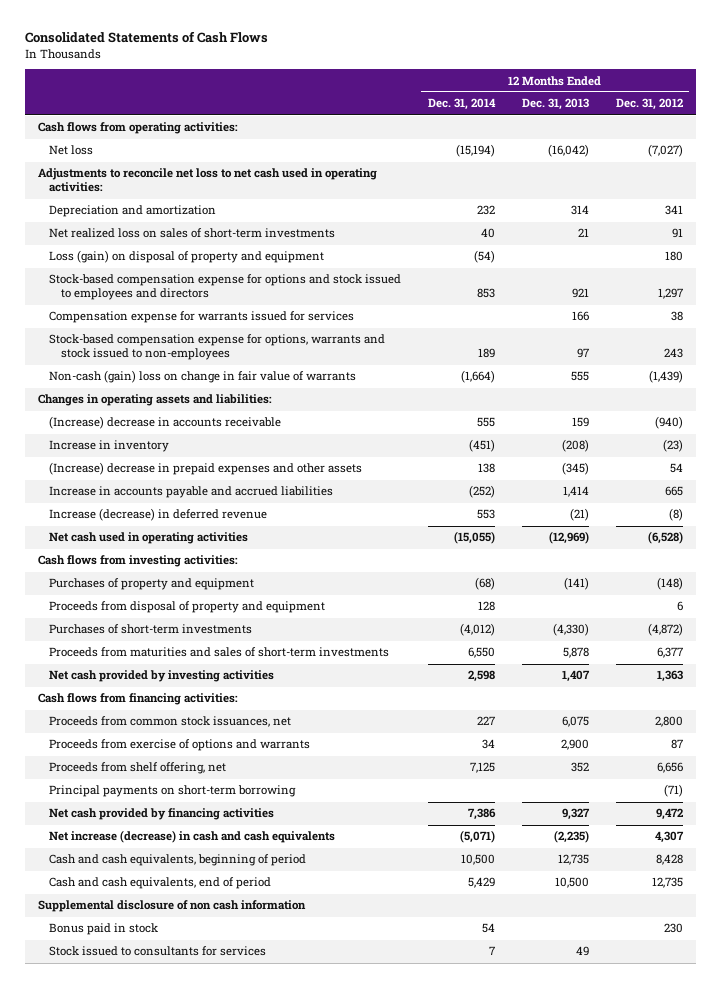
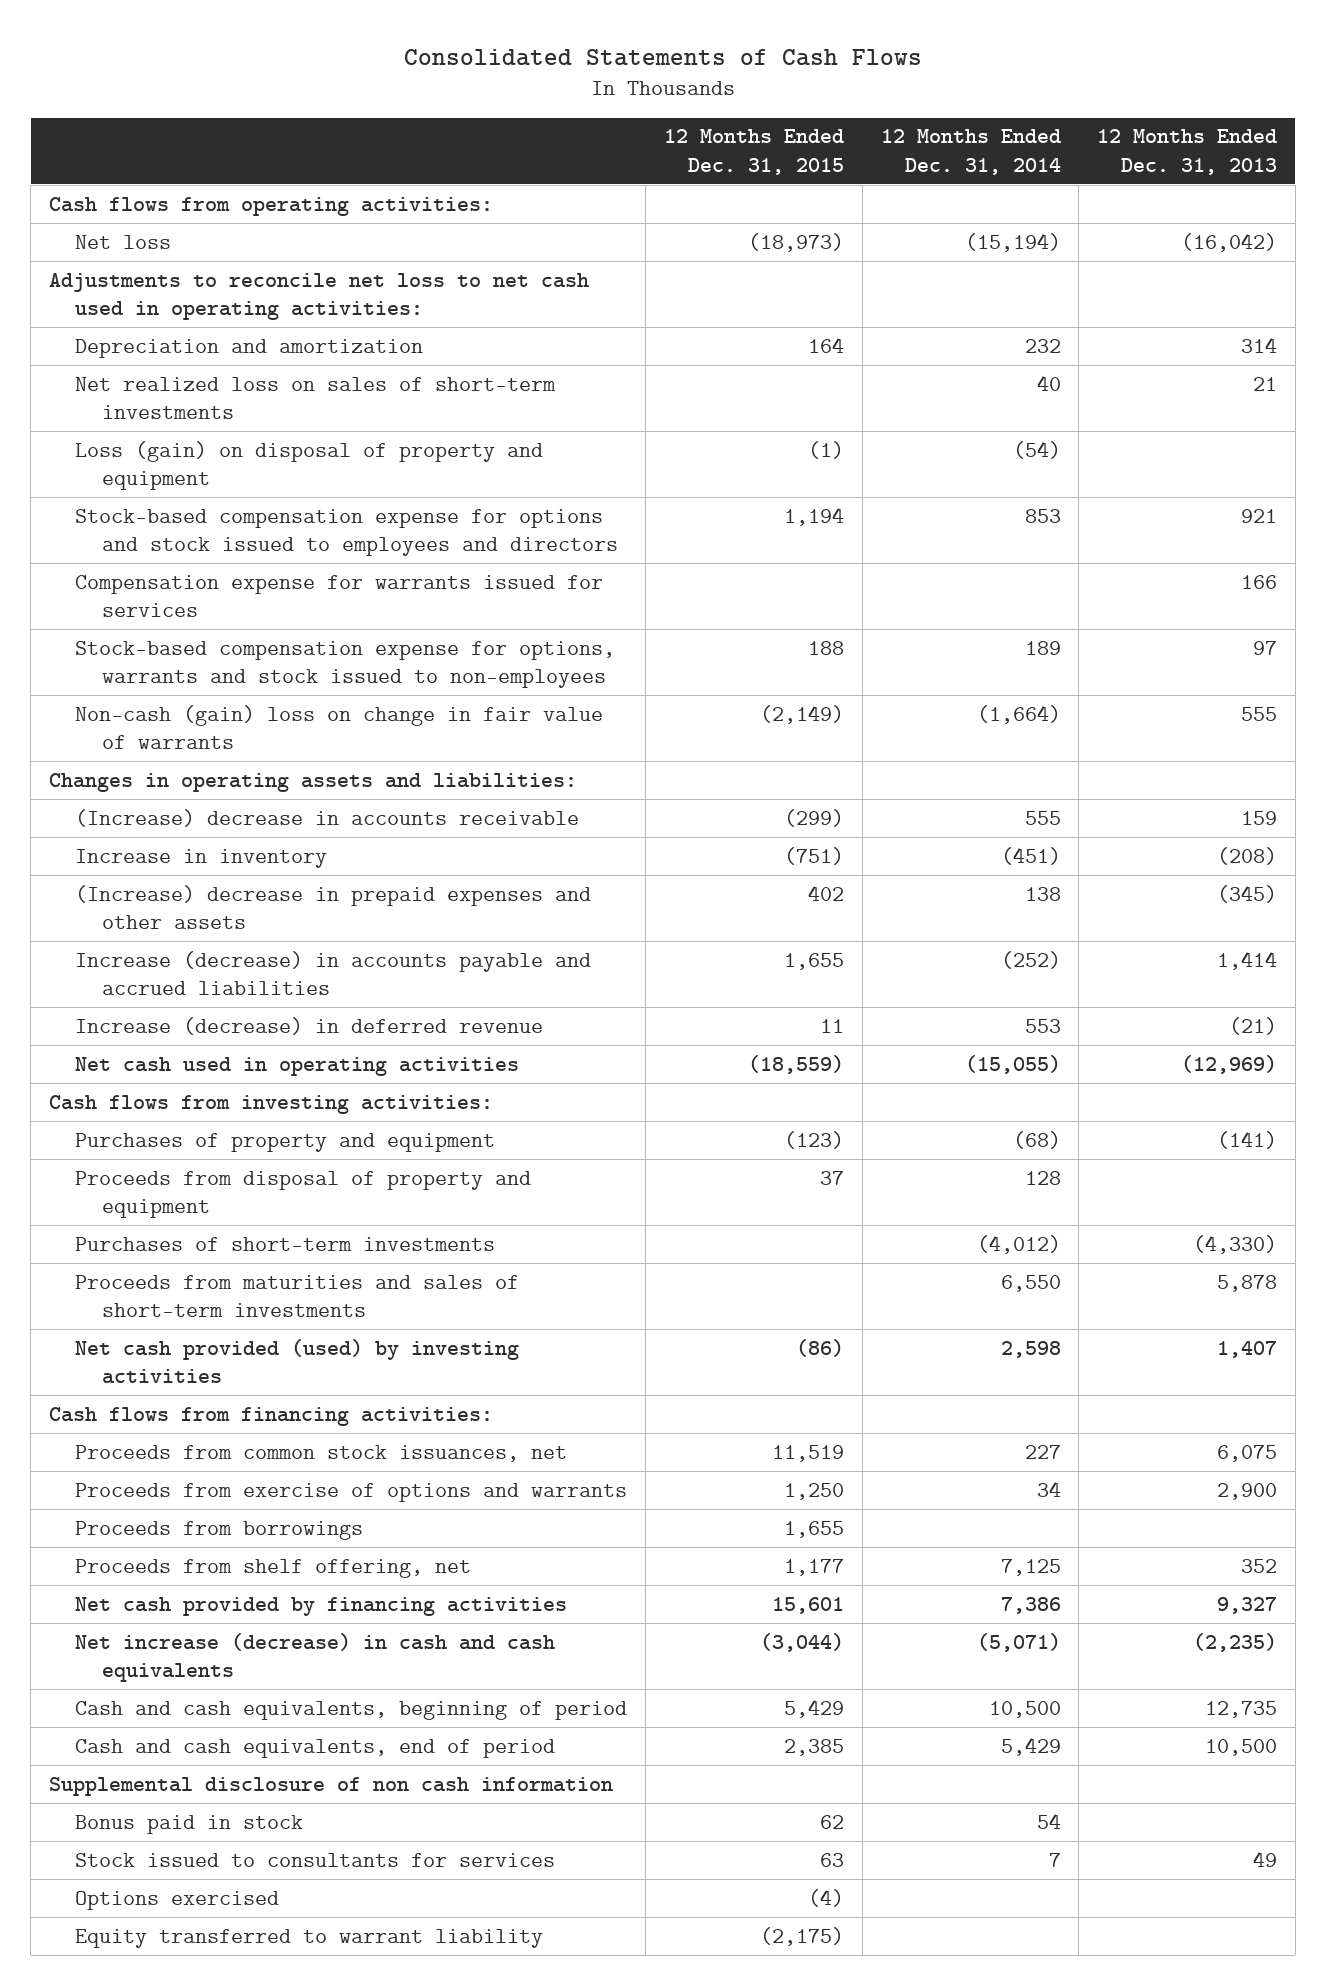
- | 12 Months Ended Dec. 31, 2014 | 12 Months Ended Dec. 31, 2013 | 12 Months Ended Dec. 31, 2012
+ | 12 Months Ended Dec. 31, 2015 | 12 Months Ended Dec. 31, 2014 | 12 Months Ended Dec. 31, 2013
- Increase in accounts payable and accrued liabilities | (252) | 1,414 | 665
+ Increase (decrease) in accounts payable and accrued liabilities | 1,655 | (252) | 1,414
- Net cash provided by investing activities | 2,598 | 1,407 | 1,363
+ Net cash provided (used) by investing activities | (86) | 2,598 | 1,407
+ Proceeds from borrowings | 1,655 | |
- Principal payments on short-term borrowing | | | (71)
+ Options exercised | (4) | |
+ Equity transferred to warrant liability | (2,175) | |

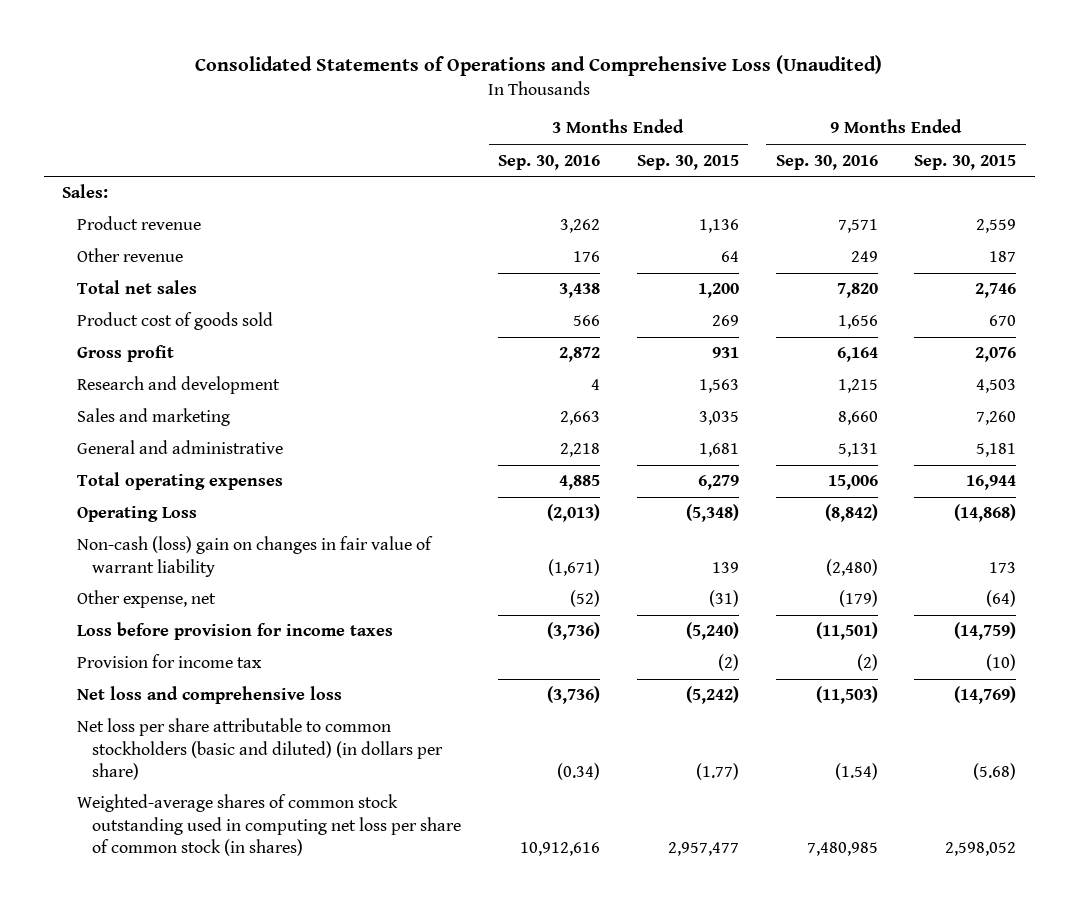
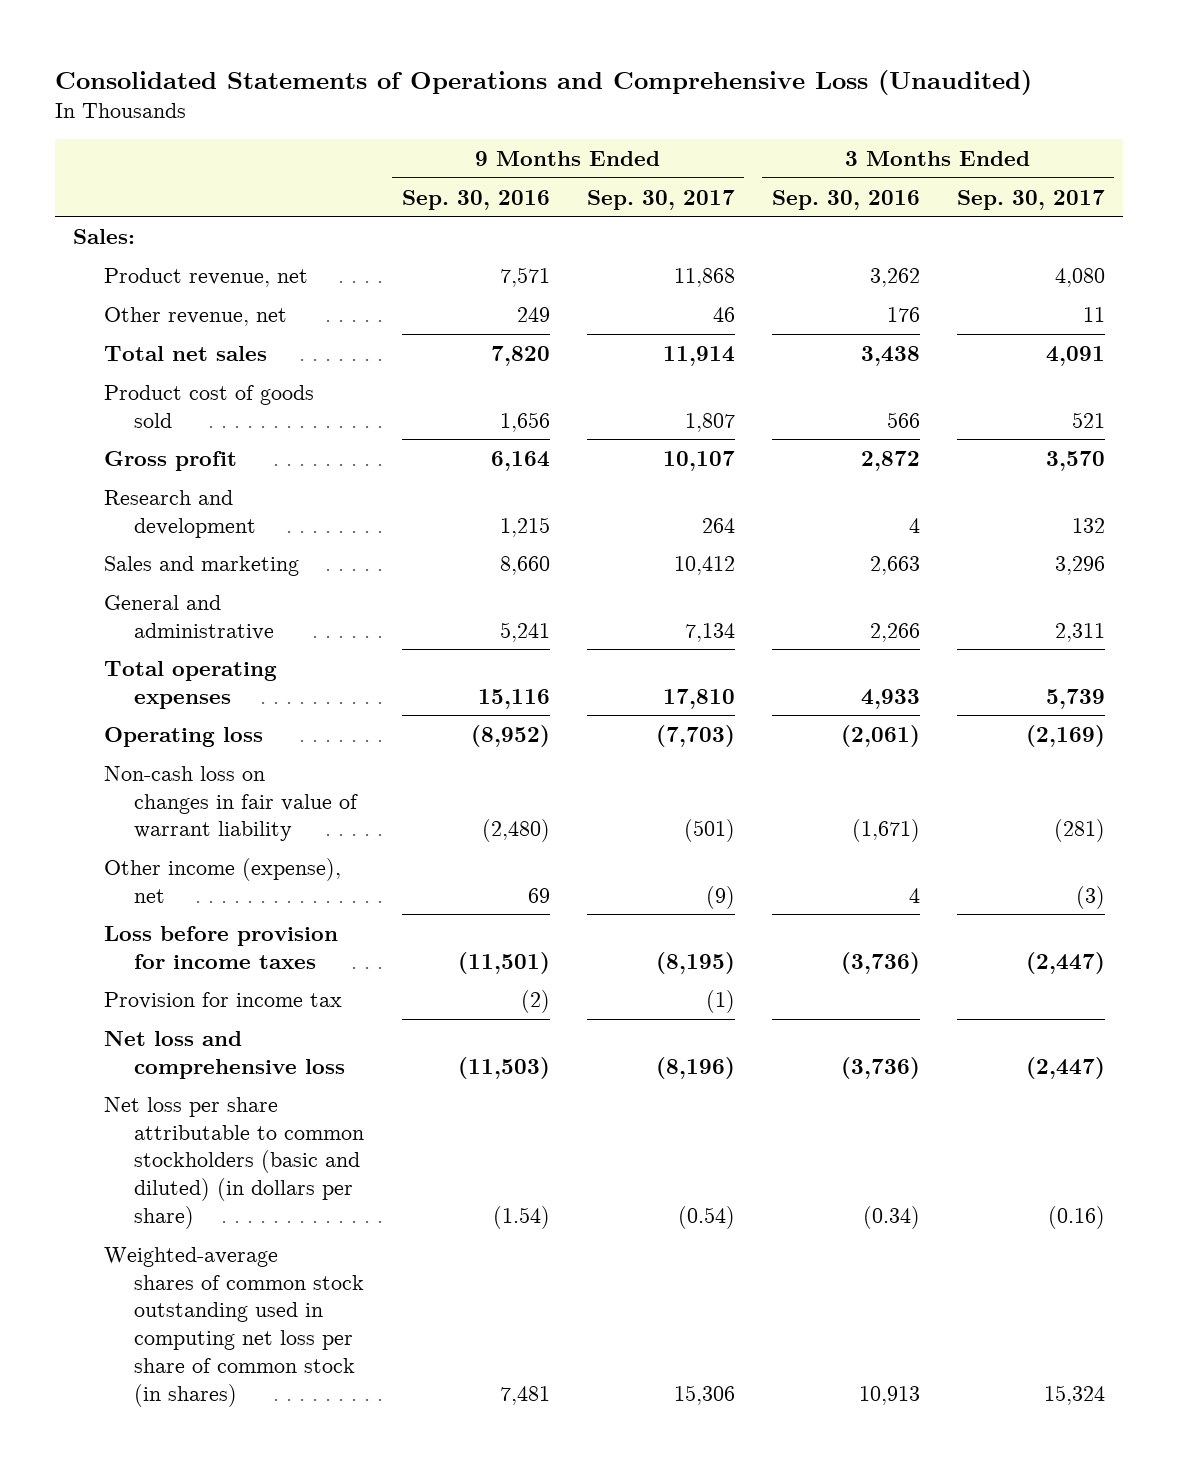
- | 3 Months Ended Sep. 30, 2016 | 3 Months Ended Sep. 30, 2015 | 9 Months Ended Sep. 30, 2016 | 9 Months Ended Sep. 30, 2015
+ | 9 Months Ended Sep. 30, 2016 | 9 Months Ended Sep. 30, 2017 | 3 Months Ended Sep. 30, 2016 | 3 Months Ended Sep. 30, 2017
- Product revenue | 3,262 | 1,136 | 7,571 | 2,559
- Other revenue | 176 | 64 | 249 | 187
+ Product revenue, net | 7,571 | 11,868 | 3,262 | 4,080
+ Other revenue, net | 249 | 46 | 176 | 11
- General and administrative | 2,218 | 1,681 | 5,131 | 5,181
- Total operating expenses | 4,885 | 6,279 | 15,006 | 16,944
- Operating Loss | (2,013) | (5,348) | (8,842) | (14,868)
- Non-cash (loss) gain on changes in fair value of warrant liability | (1,671) | 139 | (2,480) | 173
- Other expense, net | (52) | (31) | (179) | (64)
+ General and administrative | 5,241 | 7,134 | 2,266 | 2,311
+ Total operating expenses | 15,116 | 17,810 | 4,933 | 5,739
+ Operating loss | (8,952) | (7,703) | (2,061) | (2,169)
+ Non-cash loss on changes in fair value of warrant liability | (2,480) | (501) | (1,671) | (281)
+ Other income (expense), net | 69 | (9) | 4 | (3)
- Weighted-average shares of common stock outstanding used in computing net loss per share of common stock (in shares) | 10,912,616 | 2,957,477 | 7,480,985 | 2,598,052
+ Weighted-average shares of common stock outstanding used in computing net loss per share of common stock (in shares) | 7,481 | 15,306 | 10,913 | 15,324

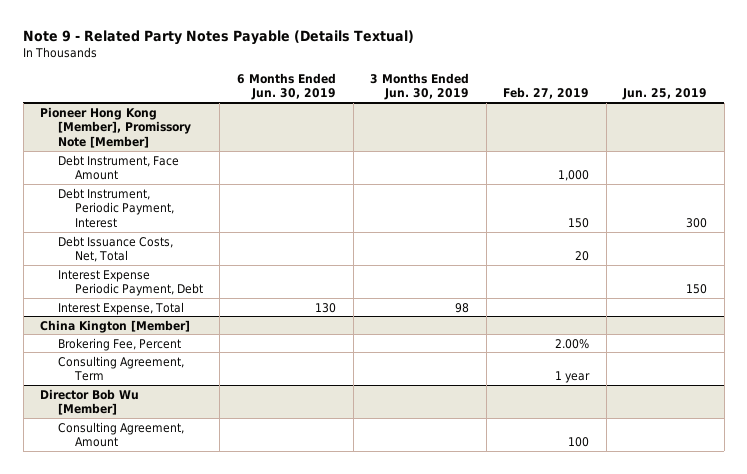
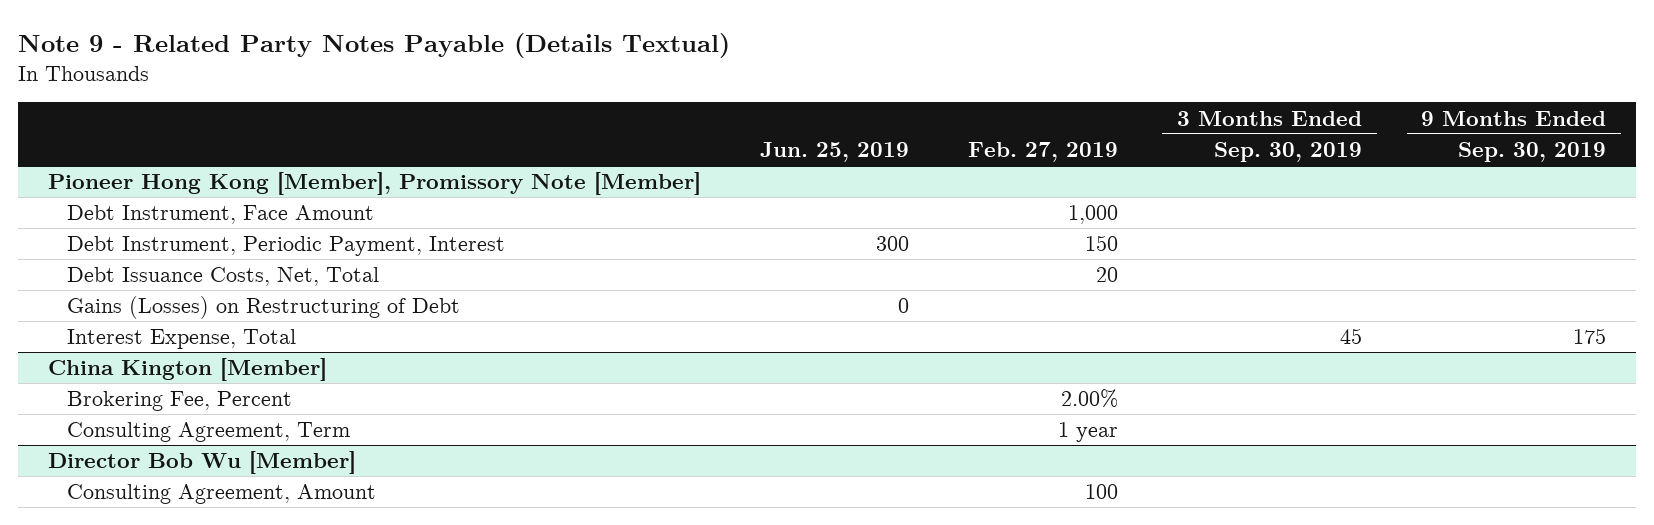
- | 6 Months Ended Jun. 30, 2019 | 3 Months Ended Jun. 30, 2019 | Feb. 27, 2019 | Jun. 25, 2019
+ | Jun. 25, 2019 | Feb. 27, 2019 | 3 Months Ended Sep. 30, 2019 | 9 Months Ended Sep. 30, 2019
@ Pioneer Hong Kong [Member], Promissory Note [Member]
- Interest Expense Periodic Payment, Debt | | | | 150
+ Gains (Losses) on Restructuring of Debt | 0 | | |

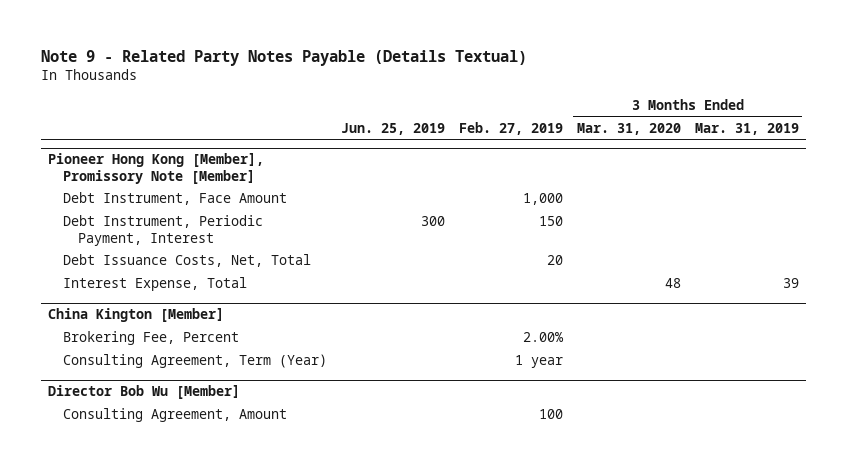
- | Jun. 25, 2019 | Feb. 27, 2019 | 3 Months Ended Sep. 30, 2019 | 9 Months Ended Sep. 30, 2019
+ | Jun. 25, 2019 | Feb. 27, 2019 | 3 Months Ended Mar. 31, 2020 | 3 Months Ended Mar. 31, 2019
@ Pioneer Hong Kong [Member], Promissory Note [Member]
- Gains (Losses) on Restructuring of Debt | 0 | | |
@ China Kington [Member]
- Consulting Agreement, Term | | 1 year | |
+ Consulting Agreement, Term (Year) | | 1 year | |

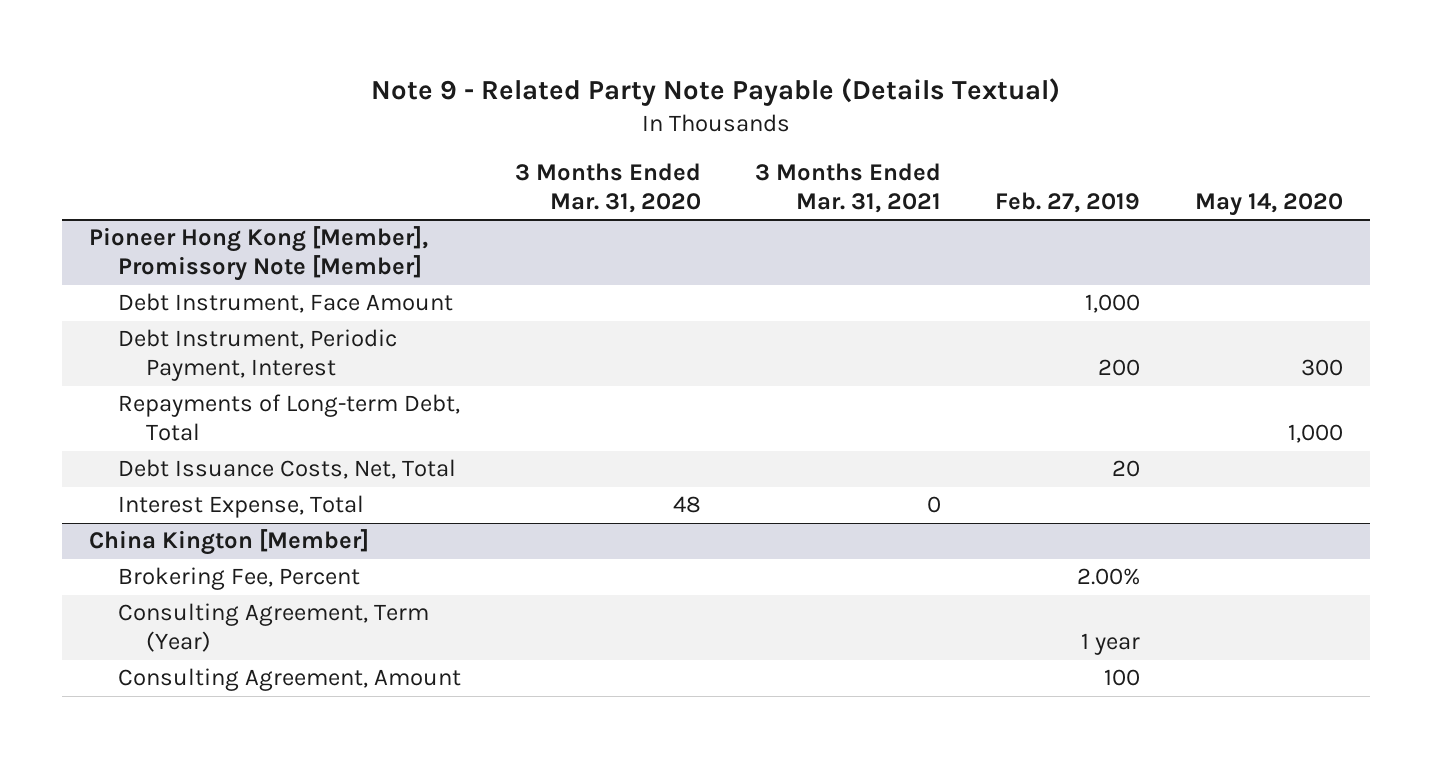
- Note 9 - Related Party Notes Payable (Details Textual)
+ Note 9 - Related Party Note Payable (Details Textual)
- | Jun. 25, 2019 | Feb. 27, 2019 | 3 Months Ended Mar. 31, 2020 | 3 Months Ended Mar. 31, 2019
+ | 3 Months Ended Mar. 31, 2020 | 3 Months Ended Mar. 31, 2021 | Feb. 27, 2019 | May 14, 2020
@ Pioneer Hong Kong [Member], Promissory Note [Member]
- Debt Instrument, Periodic Payment, Interest | 300 | 150 | |
+ Debt Instrument, Periodic Payment, Interest | | | 200 | 300
+ Repayments of Long-term Debt, Total | | | | 1,000
- Director Bob Wu [Member]

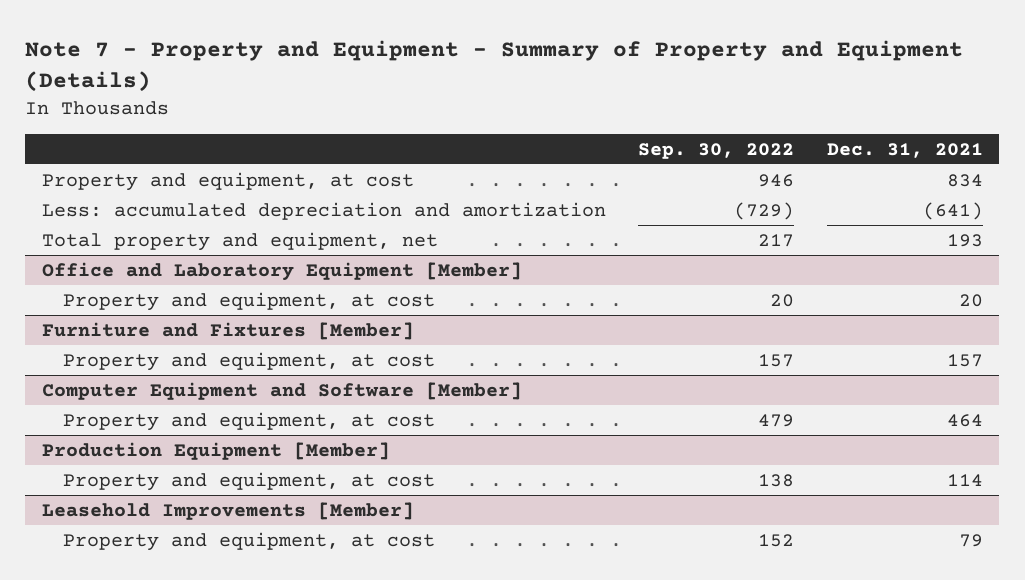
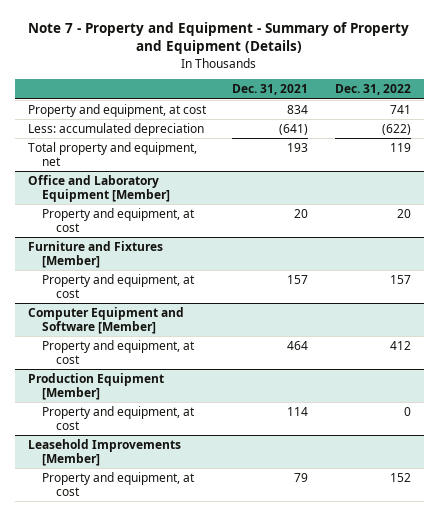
- | Sep. 30, 2022 | Dec. 31, 2021
+ | Dec. 31, 2021 | Dec. 31, 2022
- Less: accumulated depreciation and amortization | (729) | (641)
+ Less: accumulated depreciation | (641) | (622)

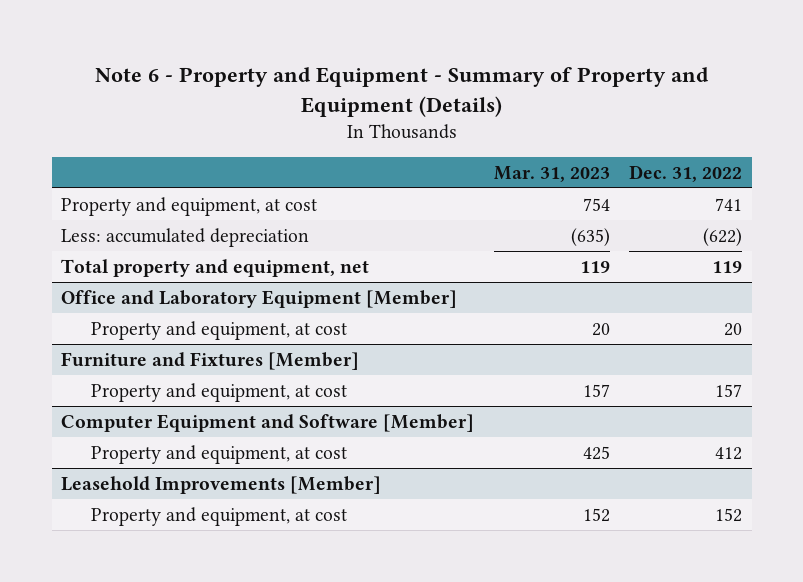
- Note 7 - Property and Equipment - Summary of Property and Equipment (Details)
+ Note 6 - Property and Equipment - Summary of Property and Equipment (Details)
- | Dec. 31, 2021 | Dec. 31, 2022
+ | Mar. 31, 2023 | Dec. 31, 2022
- Production Equipment [Member]
- Property and equipment, at cost | 114 | 0

